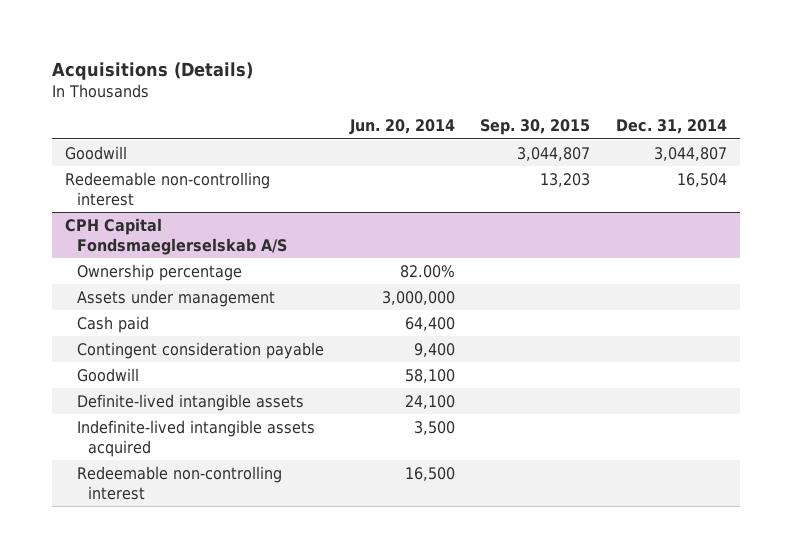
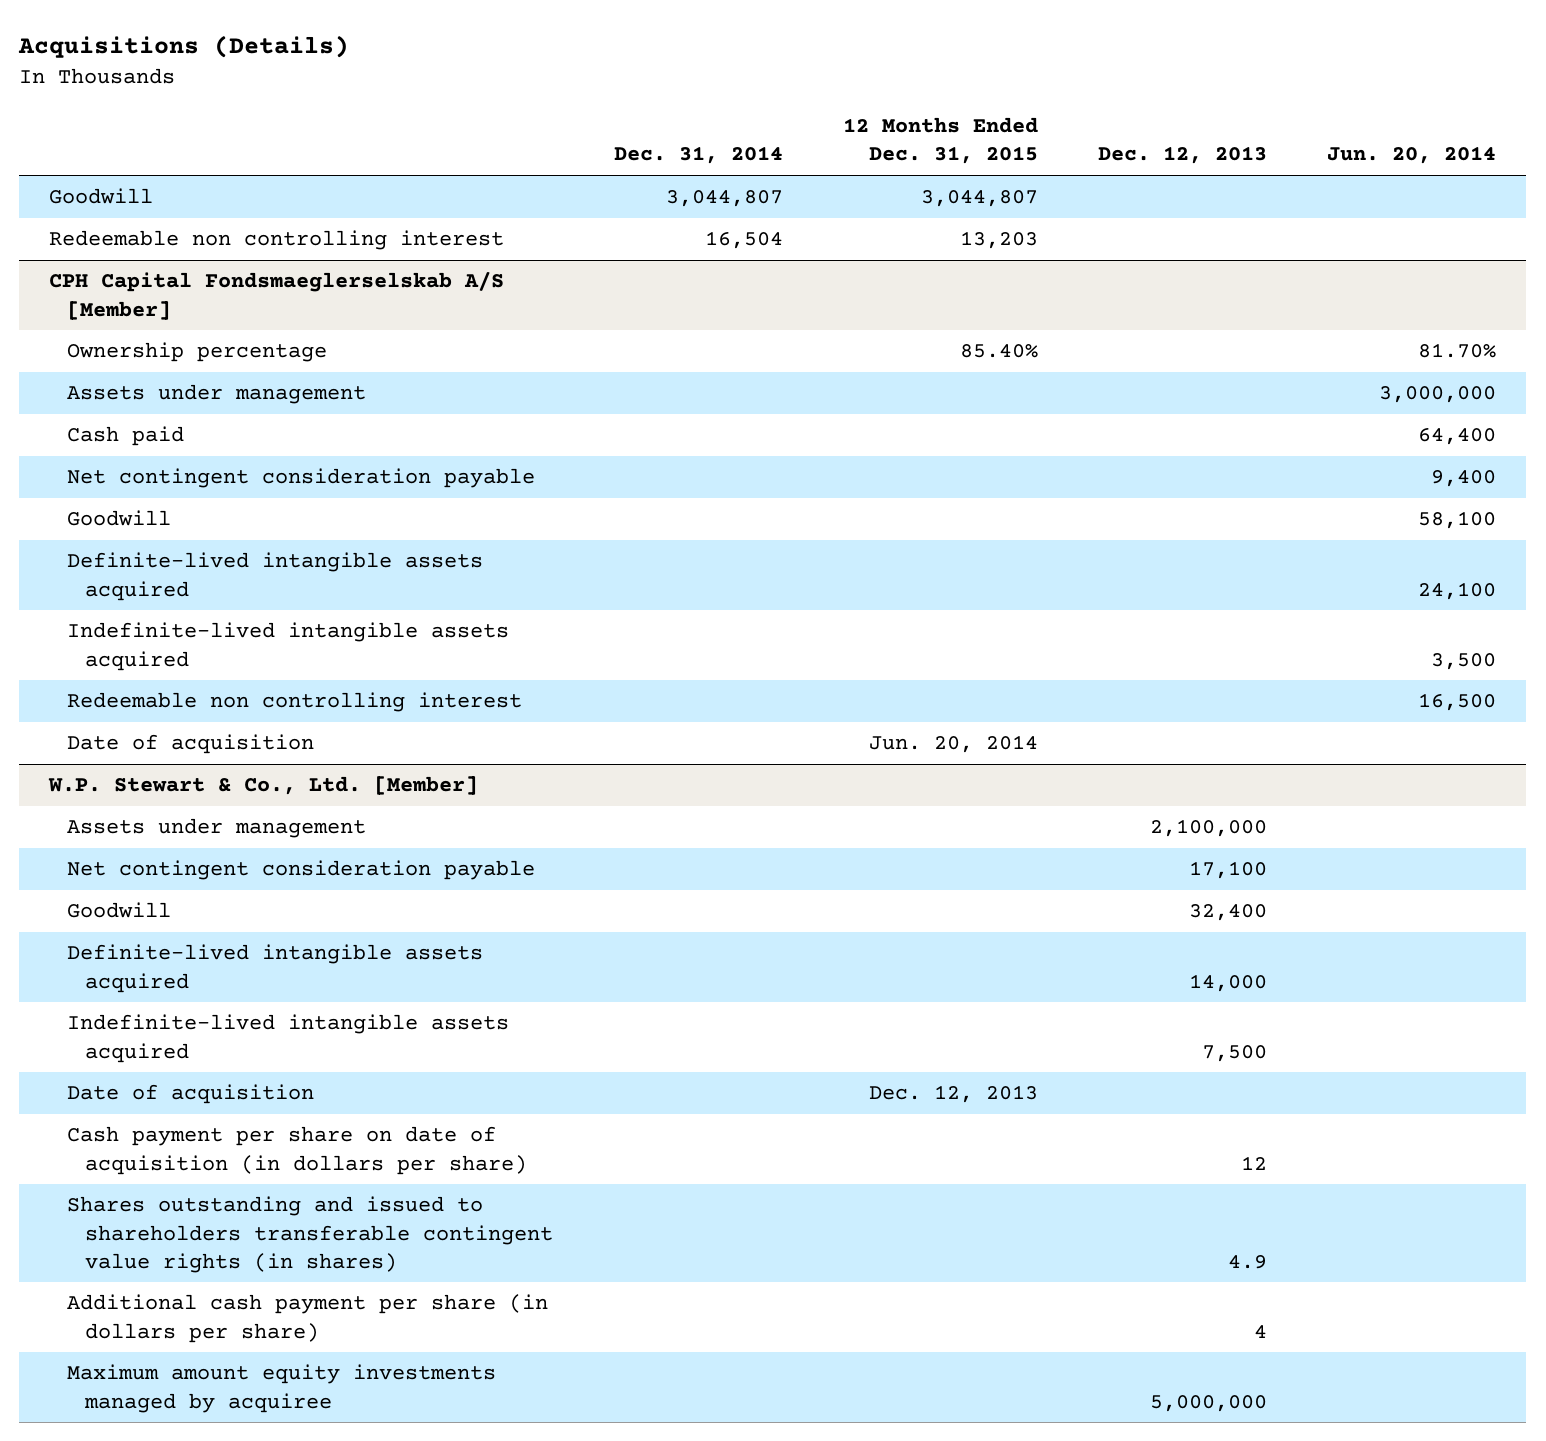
- | Jun. 20, 2014 | Sep. 30, 2015 | Dec. 31, 2014
+ | Dec. 31, 2014 | 12 Months Ended Dec. 31, 2015 | Dec. 12, 2013 | Jun. 20, 2014
- Redeemable non-controlling interest | | 13,203 | 16,504
- CPH Capital Fondsmaeglerselskab A/S
- Ownership percentage | 82.00% | |
+ Redeemable non controlling interest | 16,504 | 13,203 | |
+ CPH Capital Fondsmaeglerselskab A/S [Member]
+ Ownership percentage | | 85.40% | | 81.70%
- Contingent consideration payable | 9,400 | |
+ Net contingent consideration payable | | | | 9,400
- Definite-lived intangible assets | 24,100 | |
+ Definite-lived intangible assets acquired | | | | 24,100
- Redeemable non-controlling interest | 16,500 | |
+ Redeemable non controlling interest | | | | 16,500
+ Date of acquisition | | Jun. 20, 2014 | |
+ W.P. Stewart & Co., Ltd. [Member]
+ Assets under management | | | 2,100,000 |
+ Net contingent consideration payable | | | 17,100 |
+ Goodwill | | | 32,400 |
+ Definite-lived intangible assets acquired | | | 14,000 |
+ Indefinite-lived intangible assets acquired | | | 7,500 |
+ Date of acquisition | | Dec. 12, 2013 | |
+ Cash payment per share on date of acquisition (in dollars per share) | | | 12 |
+ Shares outstanding and issued to shareholders transferable contingent value rights (in shares) | | | 4.9 |
+ Additional cash payment per share (in dollars per share) | | | 4 |
+ Maximum amount equity investments managed by acquiree | | | 5,000,000 |

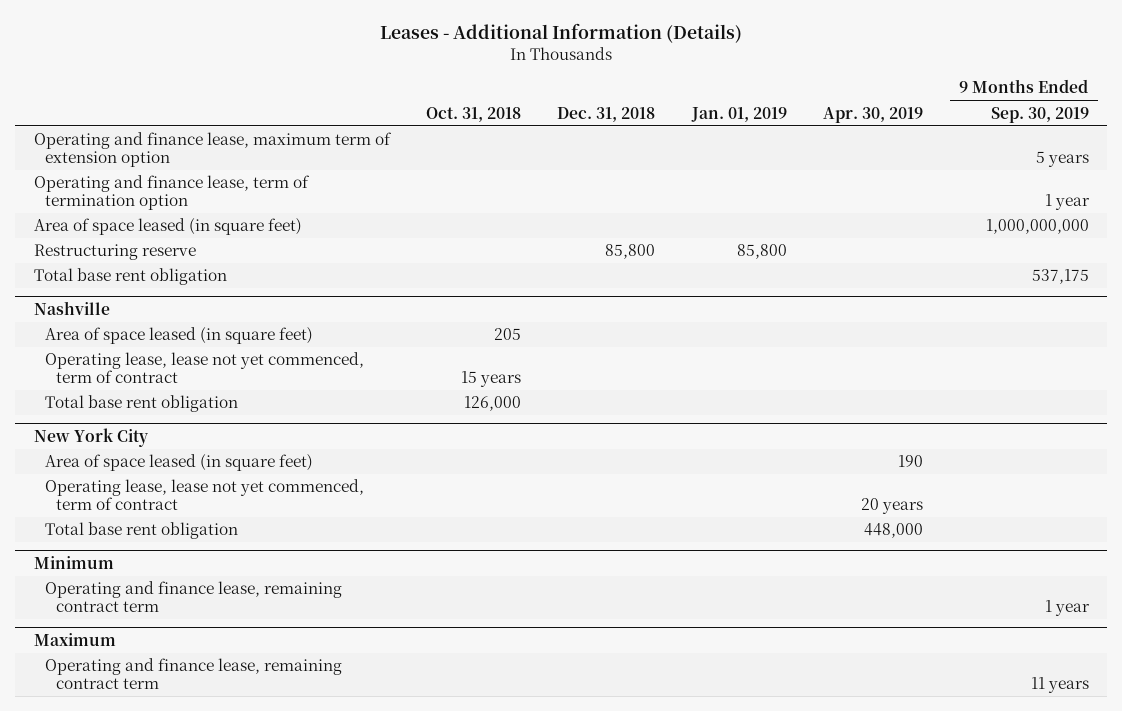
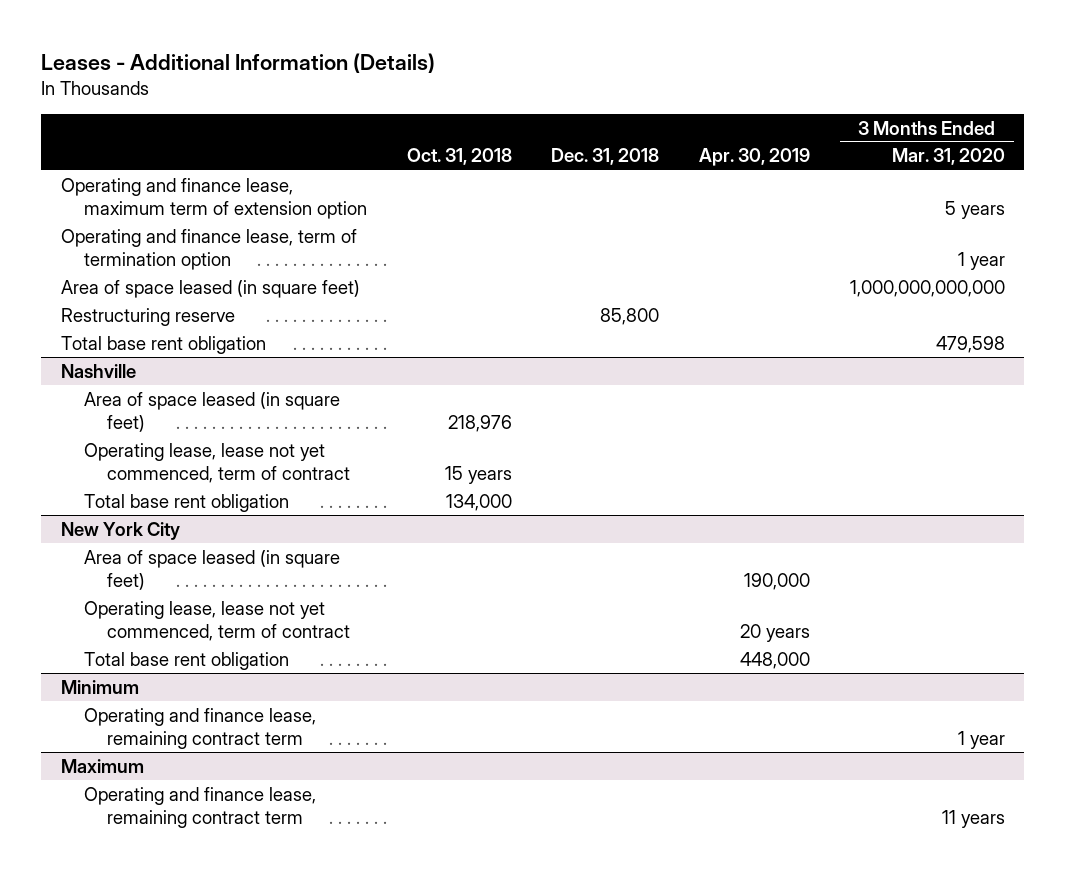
- | Oct. 31, 2018 | Dec. 31, 2018 | Jan. 01, 2019 | Apr. 30, 2019 | 9 Months Ended Sep. 30, 2019
+ | Oct. 31, 2018 | Dec. 31, 2018 | Apr. 30, 2019 | 3 Months Ended Mar. 31, 2020
@ Nashville
- Area of space leased (in square feet) | 205 | | | |
+ Area of space leased (in square feet) | 218,976 | | |
- Total base rent obligation | 126,000 | | | |
+ Total base rent obligation | 134,000 | | |
@ New York City
- Area of space leased (in square feet) | | | | 190 |
+ Area of space leased (in square feet) | | | 190,000 |

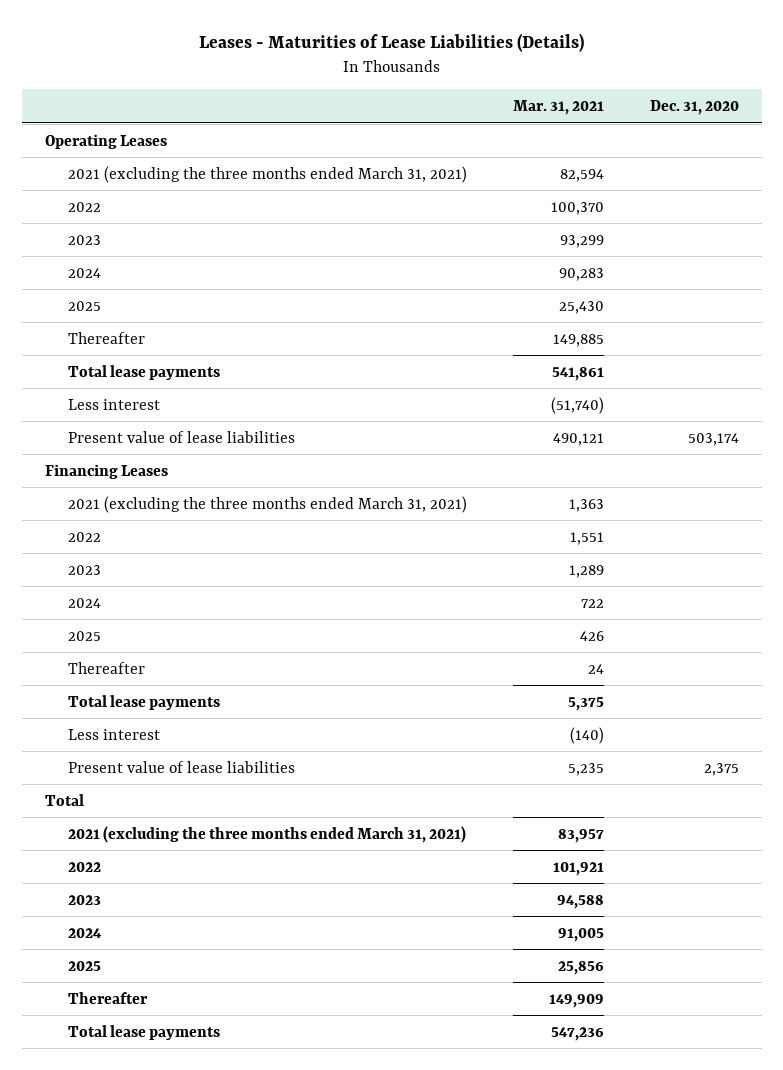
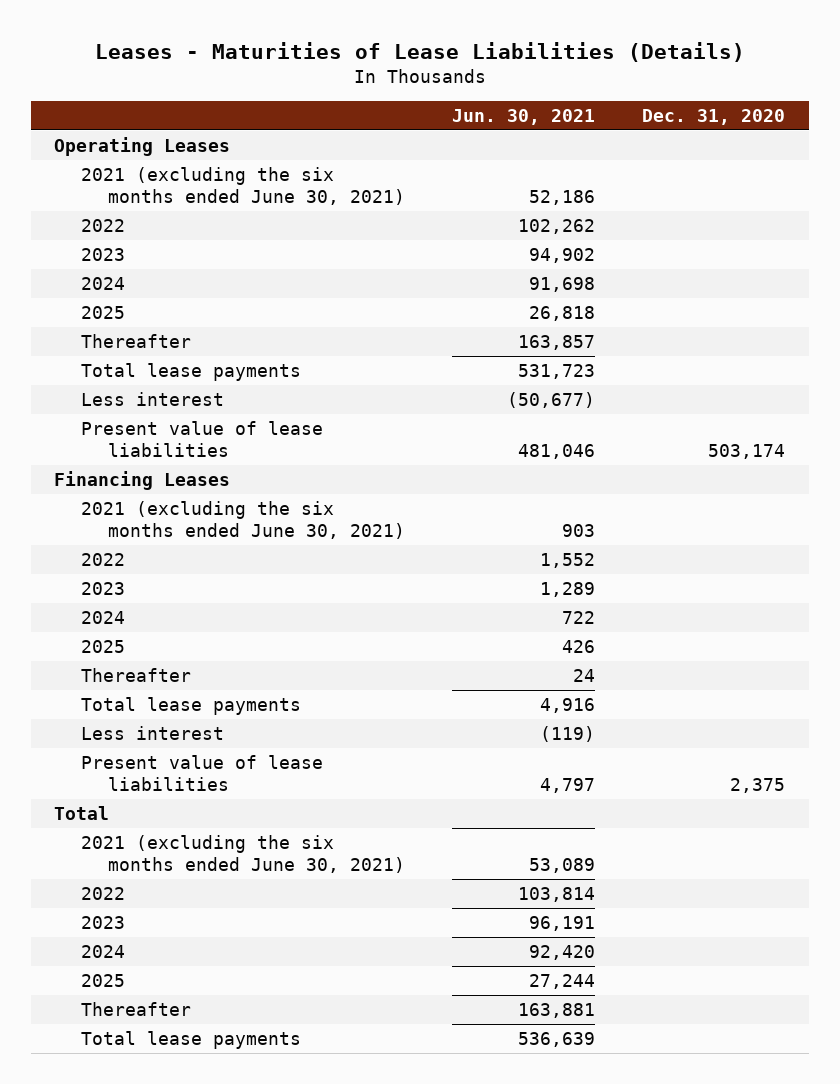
- | Mar. 31, 2021 | Dec. 31, 2020
+ | Jun. 30, 2021 | Dec. 31, 2020
- 2021 (excluding the three months ended March 31, 2021) | 82,594 |
+ 2021 (excluding the six months ended June 30, 2021) | 52,186 |
- 2021 (excluding the three months ended March 31, 2021) | 1,363 |
+ 2021 (excluding the six months ended June 30, 2021) | 903 |
- 2021 (excluding the three months ended March 31, 2021) | 83,957 |
+ 2021 (excluding the six months ended June 30, 2021) | 53,089 |

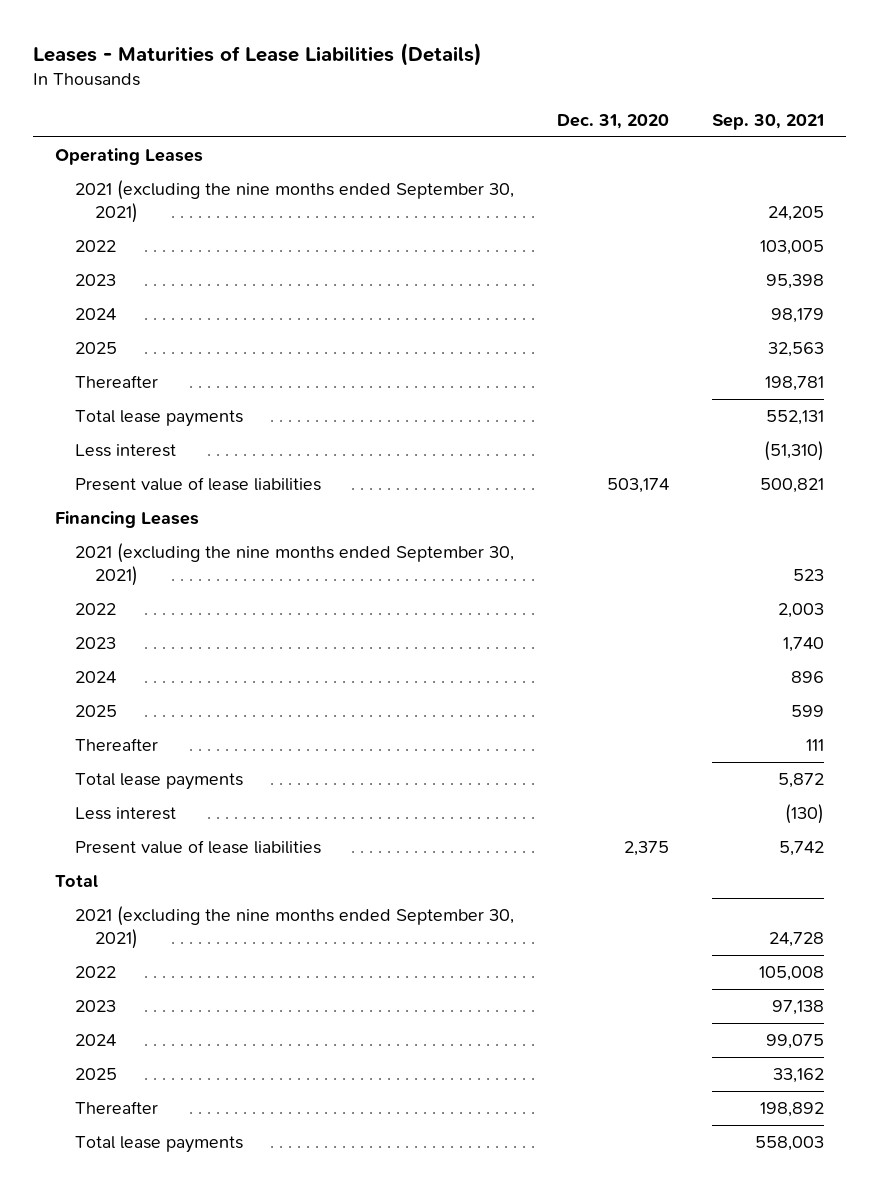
- | Jun. 30, 2021 | Dec. 31, 2020
+ | Dec. 31, 2020 | Sep. 30, 2021
- 2021 (excluding the six months ended June 30, 2021) | 52,186 |
+ 2021 (excluding the nine months ended September 30, 2021) | | 24,205
- 2021 (excluding the six months ended June 30, 2021) | 903 |
+ 2021 (excluding the nine months ended September 30, 2021) | | 523
- 2021 (excluding the six months ended June 30, 2021) | 53,089 |
+ 2021 (excluding the nine months ended September 30, 2021) | | 24,728

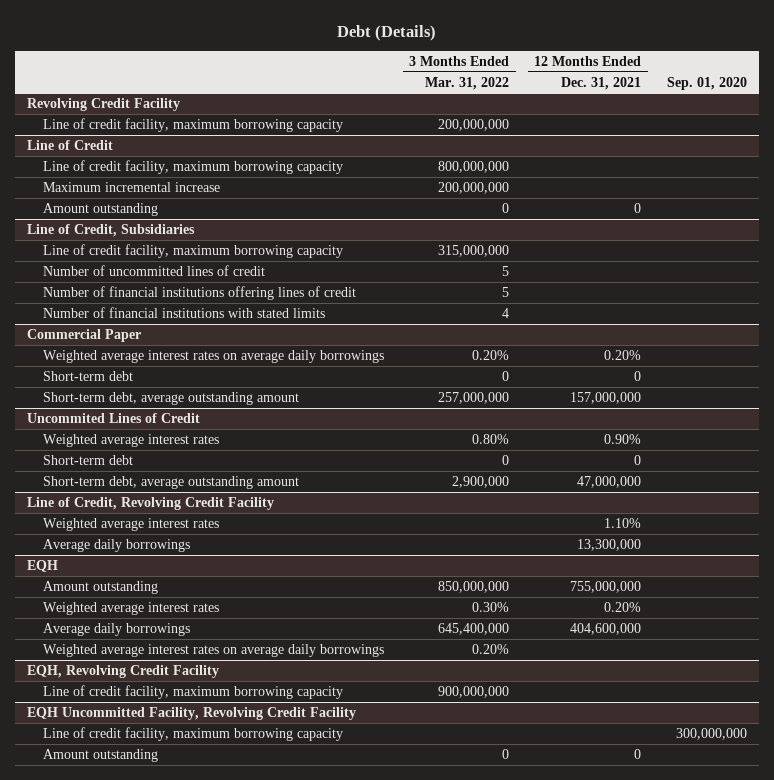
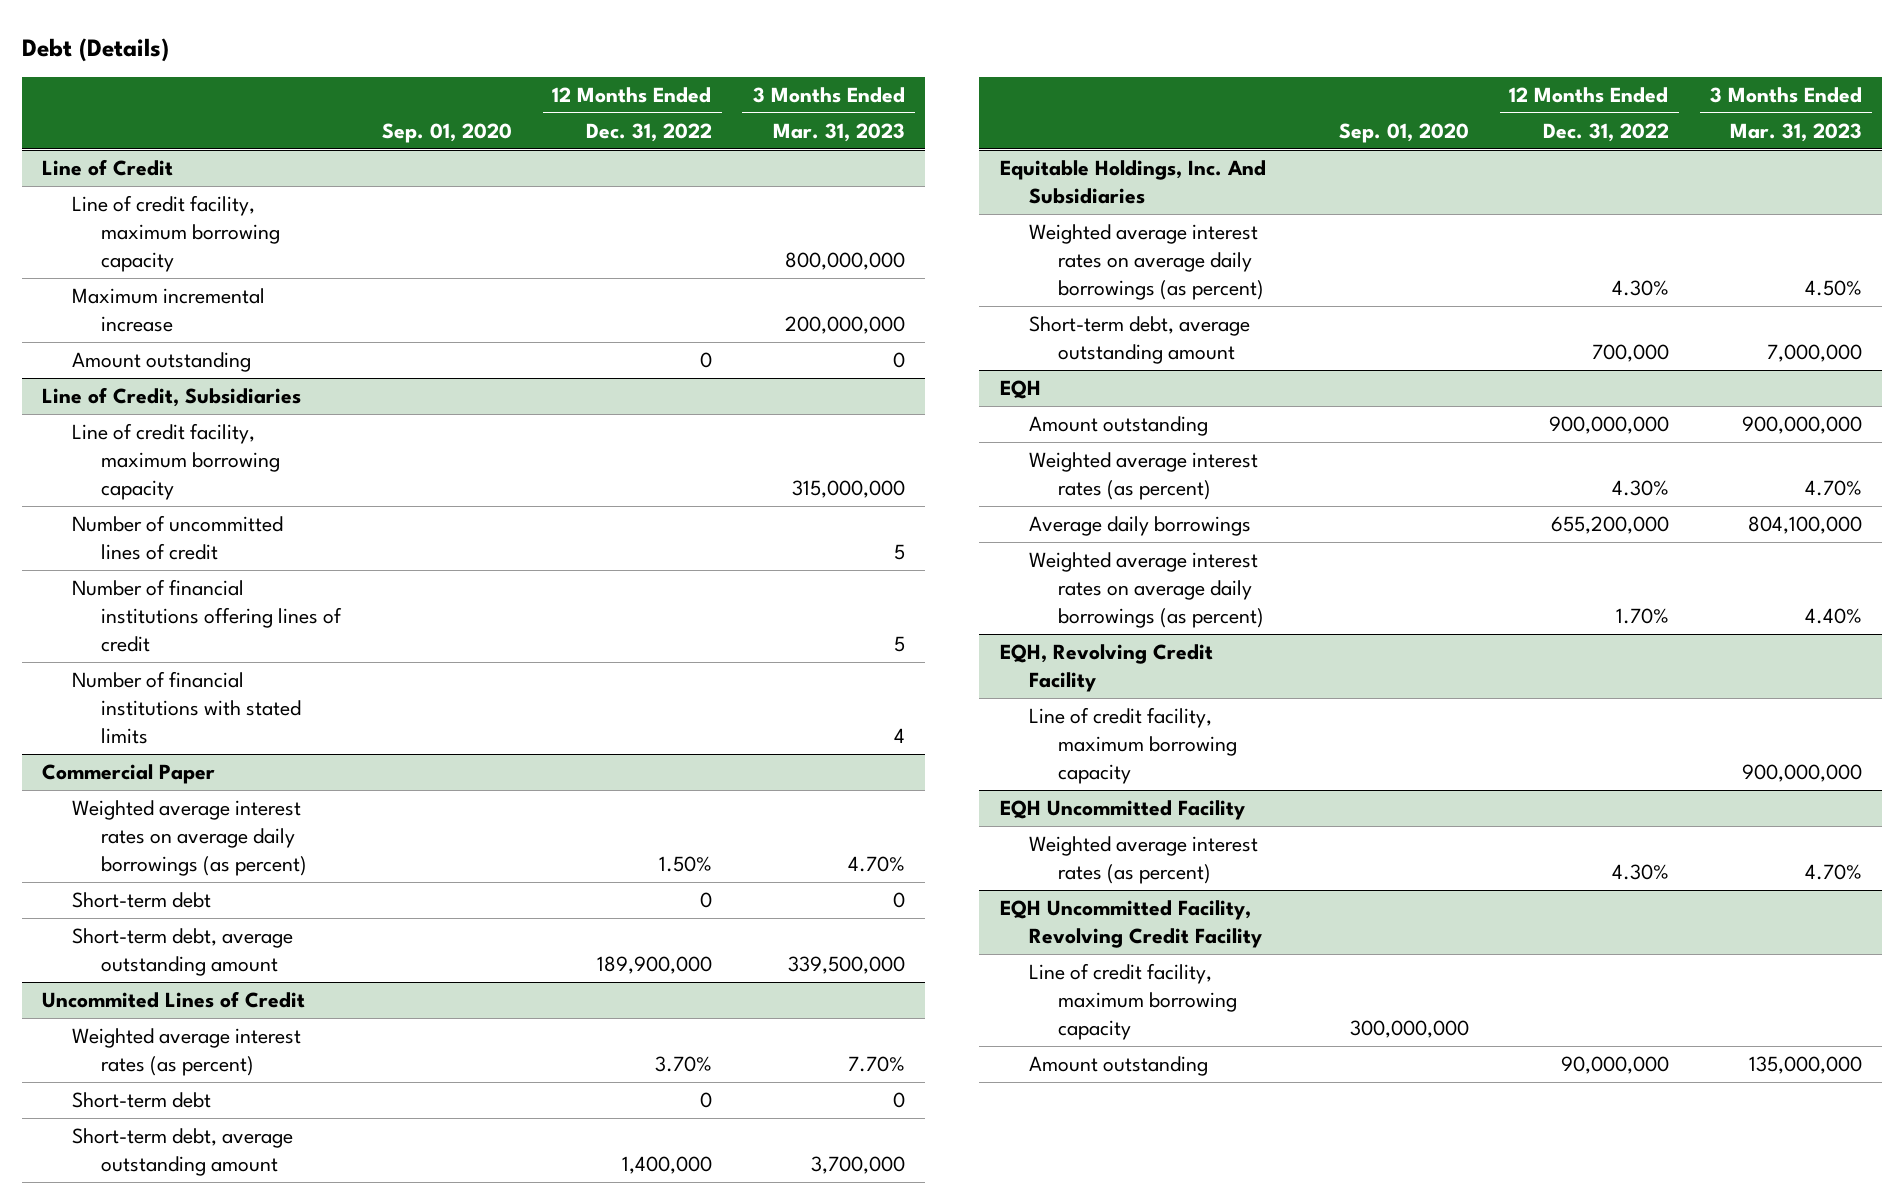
- | 3 Months Ended Mar. 31, 2022 | 12 Months Ended Dec. 31, 2021 | Sep. 01, 2020
+ | Sep. 01, 2020 | 12 Months Ended Dec. 31, 2022 | 3 Months Ended Mar. 31, 2023
- Revolving Credit Facility
- Line of credit facility, maximum borrowing capacity | 200,000,000 | |
@ Commercial Paper
- Weighted average interest rates on average daily borrowings | 0.20% | 0.20% |
+ Weighted average interest rates on average daily borrowings (as percent) | | 1.50% | 4.70%
@ Uncommited Lines of Credit
- Weighted average interest rates | 0.80% | 0.90% |
+ Weighted average interest rates (as percent) | | 3.70% | 7.70%
- Line of Credit, Revolving Credit Facility
- Weighted average interest rates | | 1.10% |
- Average daily borrowings | | 13,300,000 |
+ Equitable Holdings, Inc. And Subsidiaries
+ Weighted average interest rates on average daily borrowings (as percent) | | 4.30% | 4.50%
+ Short-term debt, average outstanding amount | | 700,000 | 7,000,000
@ EQH
- Weighted average interest rates | 0.30% | 0.20% |
+ Weighted average interest rates (as percent) | | 4.30% | 4.70%
- Weighted average interest rates on average daily borrowings | 0.20% | |
+ Weighted average interest rates on average daily borrowings (as percent) | | 1.70% | 4.40%
+ EQH Uncommitted Facility
+ Weighted average interest rates (as percent) | | 4.30% | 4.70%

